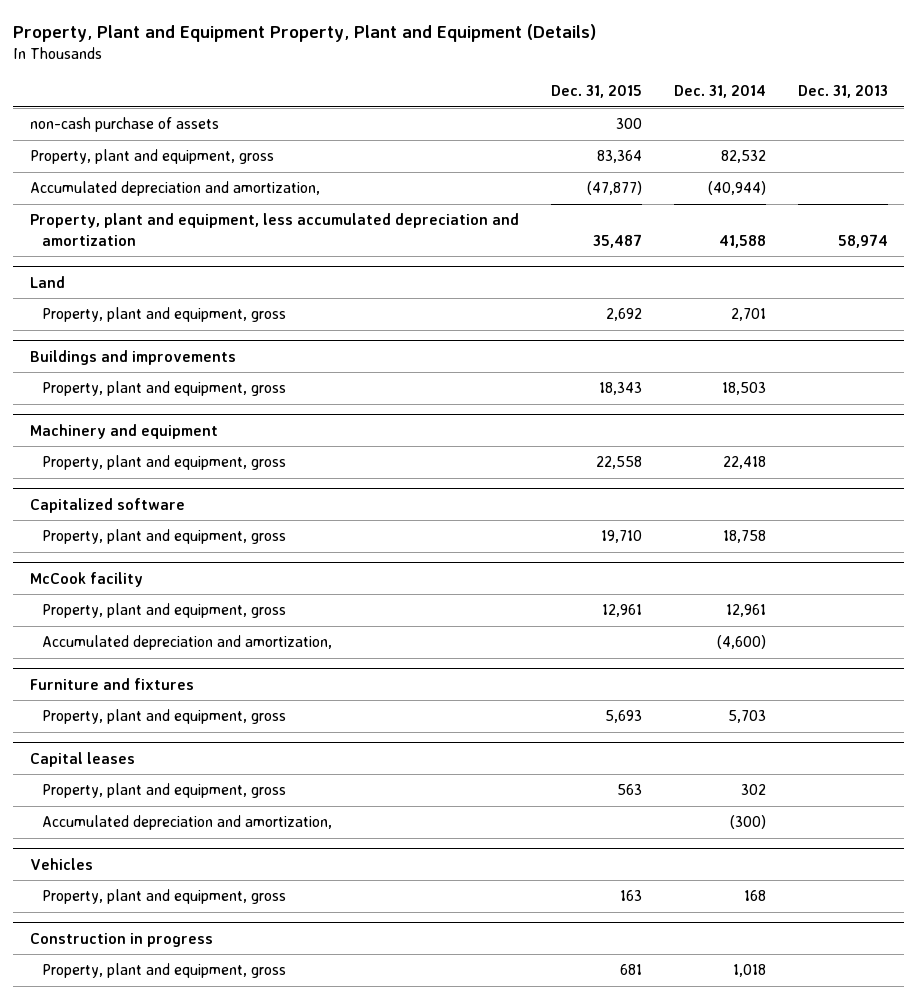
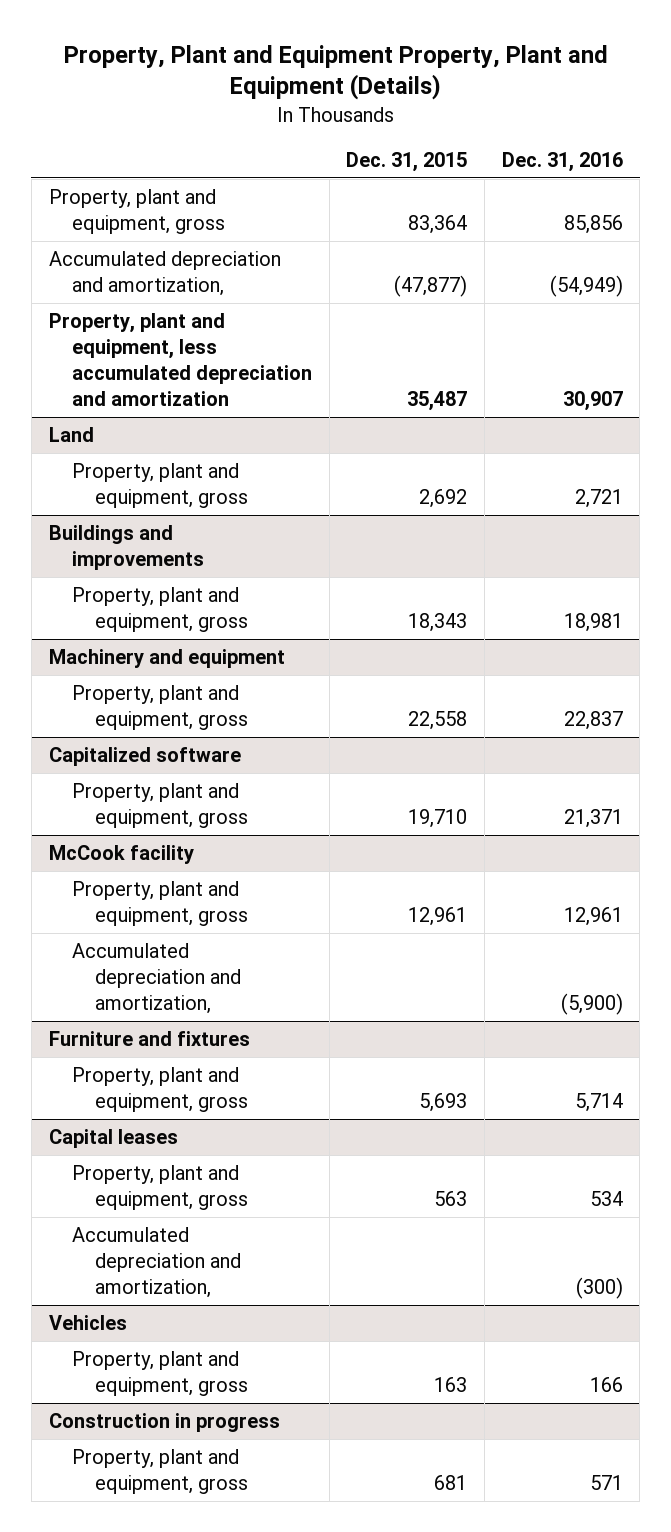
- | Dec. 31, 2015 | Dec. 31, 2014 | Dec. 31, 2013
+ | Dec. 31, 2015 | Dec. 31, 2016
- non-cash purchase of assets | 300 | |

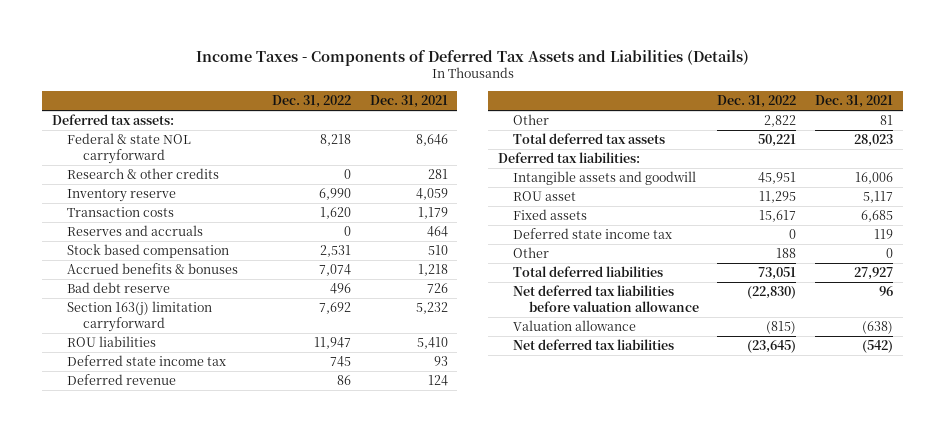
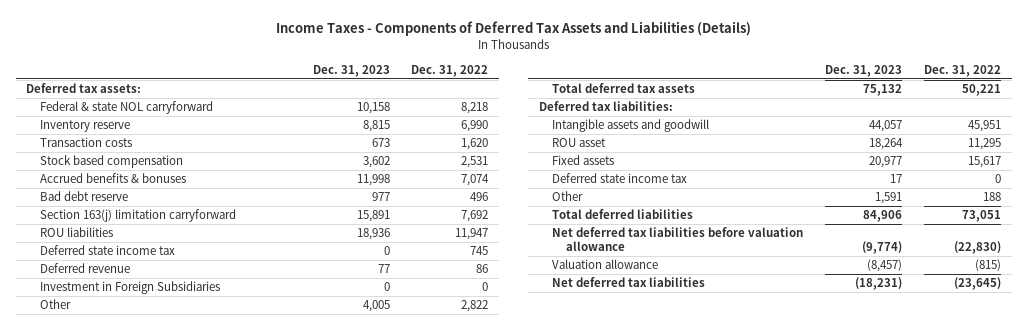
- | Dec. 31, 2022 | Dec. 31, 2021
+ | Dec. 31, 2023 | Dec. 31, 2022
- Research & other credits | 0 | 281
- Reserves and accruals | 0 | 464
+ Investment in Foreign Subsidiaries | 0 | 0

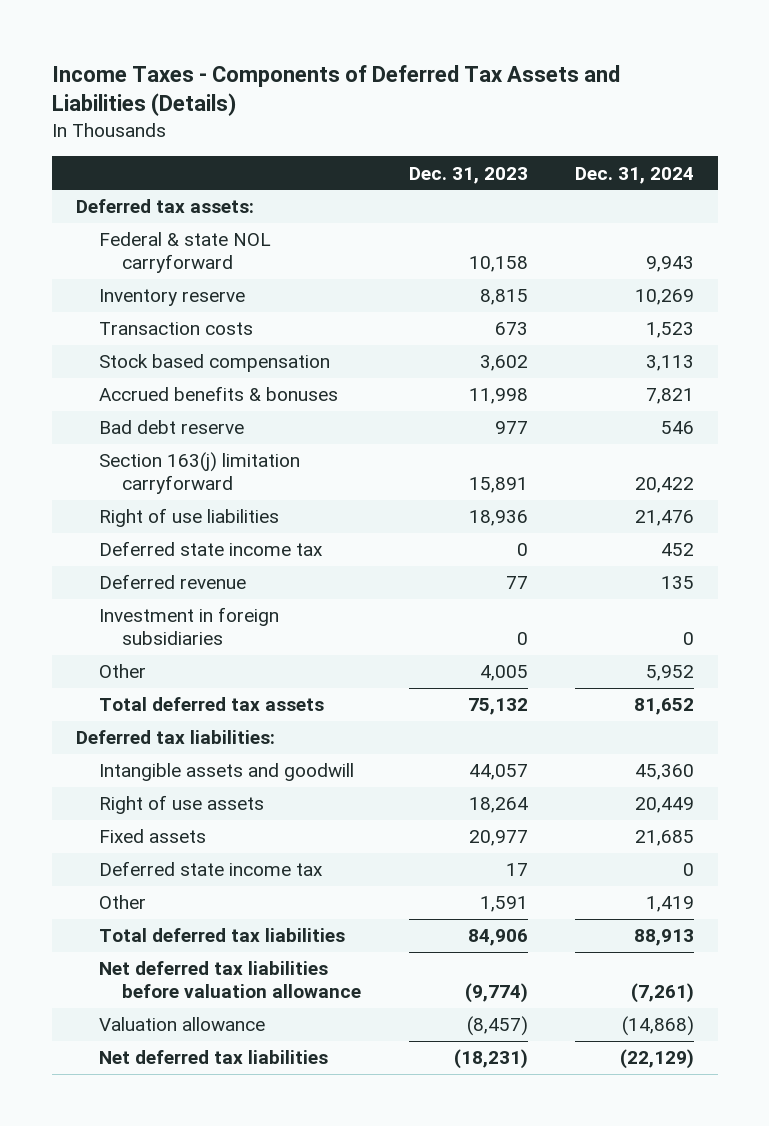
- | Dec. 31, 2023 | Dec. 31, 2022
+ | Dec. 31, 2023 | Dec. 31, 2024
- ROU liabilities | 18,936 | 11,947
+ Right of use liabilities | 18,936 | 21,476
- Investment in Foreign Subsidiaries | 0 | 0
+ Investment in foreign subsidiaries | 0 | 0
- ROU asset | 18,264 | 11,295
+ Right of use assets | 18,264 | 20,449
- Total deferred liabilities | 84,906 | 73,051
+ Total deferred tax liabilities | 84,906 | 88,913

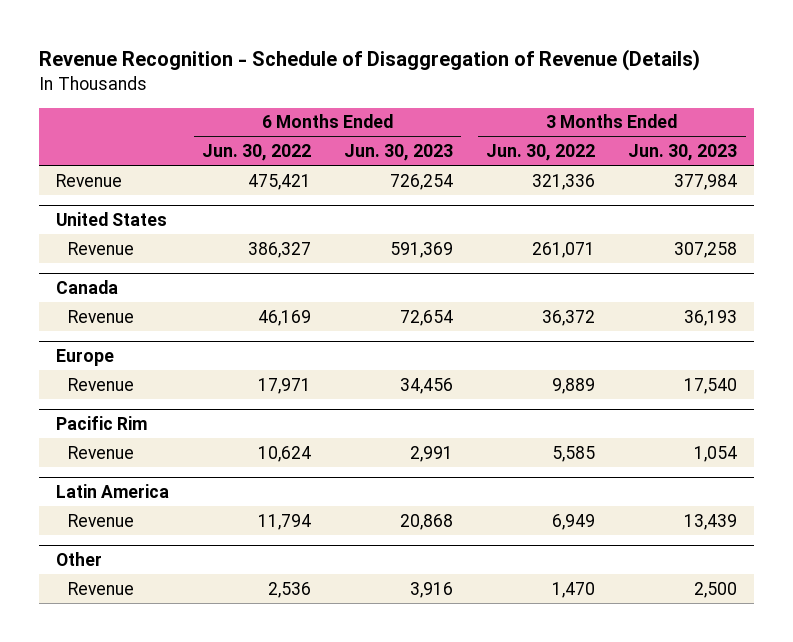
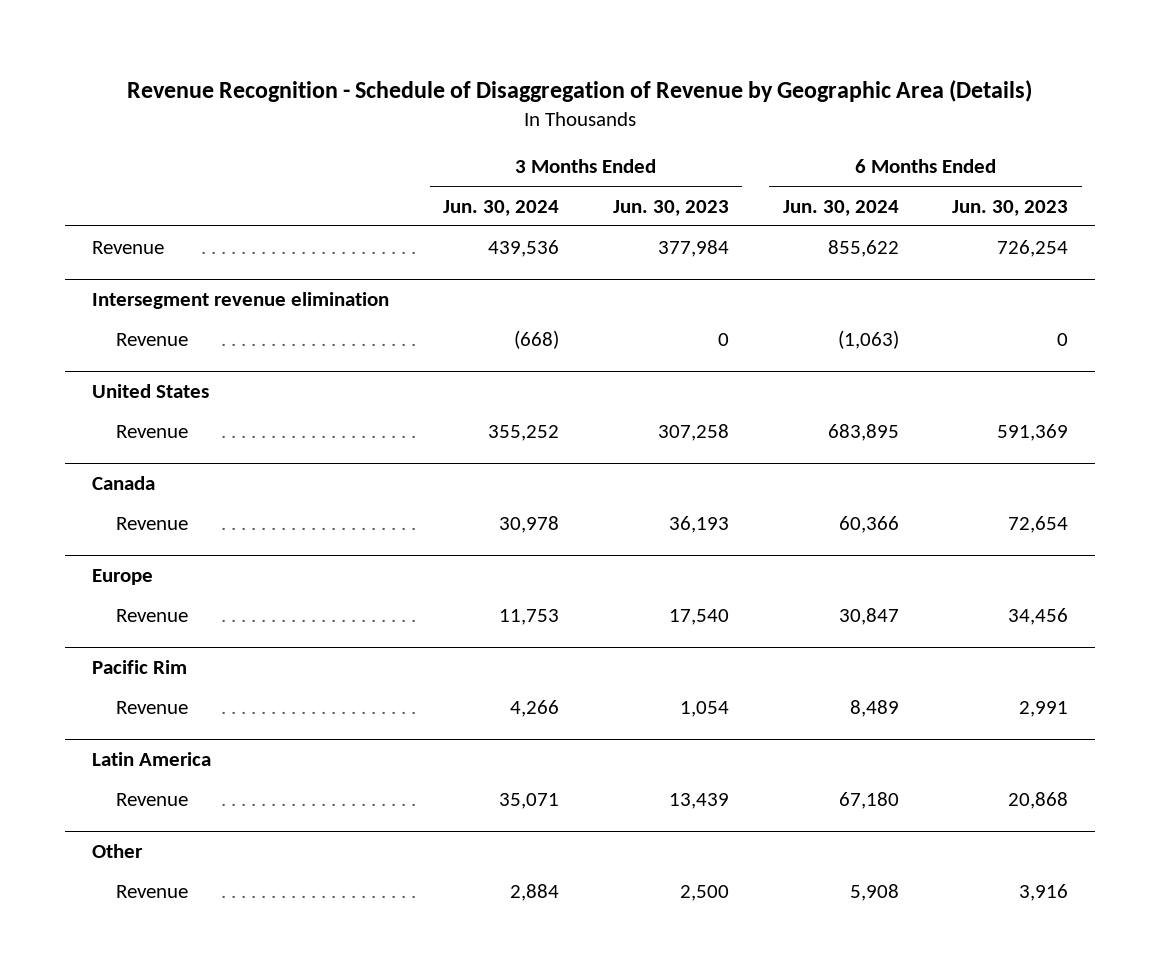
- Revenue Recognition - Schedule of Disaggregation of Revenue (Details)
+ Revenue Recognition - Schedule of Disaggregation of Revenue by Geographic Area (Details)
- | 6 Months Ended Jun. 30, 2022 | 6 Months Ended Jun. 30, 2023 | 3 Months Ended Jun. 30, 2022 | 3 Months Ended Jun. 30, 2023
+ | 3 Months Ended Jun. 30, 2024 | 3 Months Ended Jun. 30, 2023 | 6 Months Ended Jun. 30, 2024 | 6 Months Ended Jun. 30, 2023
+ Intersegment revenue elimination
+ Revenue | (668) | 0 | (1,063) | 0

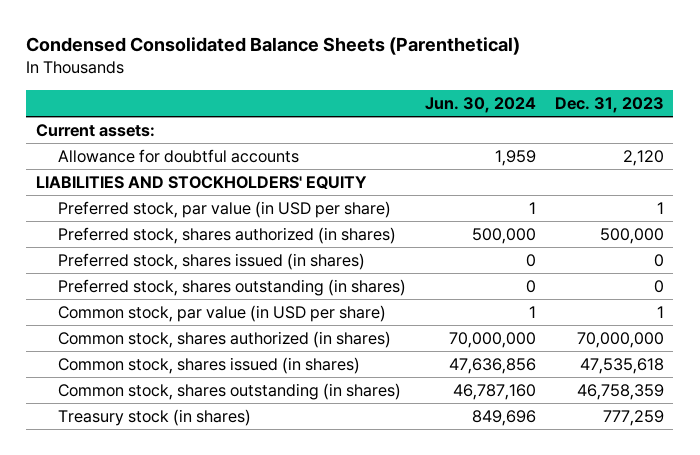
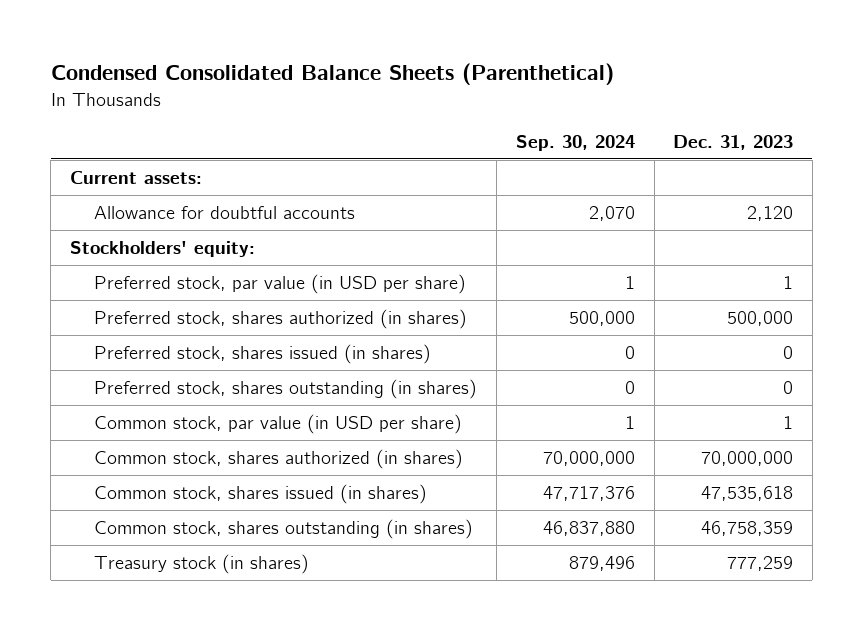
- | Jun. 30, 2024 | Dec. 31, 2023
+ | Sep. 30, 2024 | Dec. 31, 2023
- LIABILITIES AND STOCKHOLDERS' EQUITY
+ Stockholders' equity:

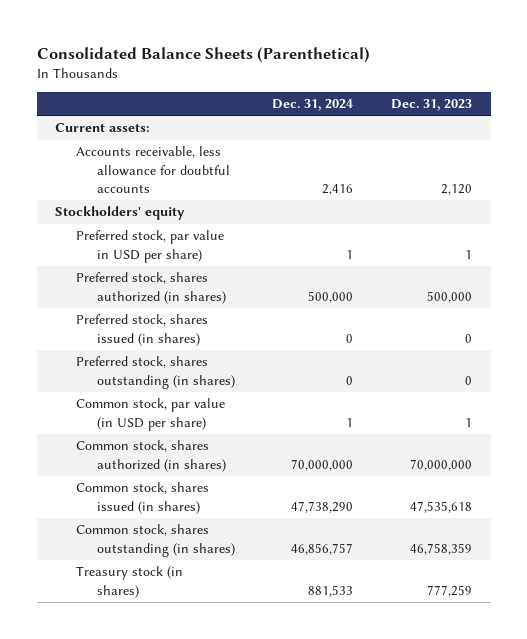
- Condensed Consolidated Balance Sheets (Parenthetical)
+ Consolidated Balance Sheets (Parenthetical)
- | Sep. 30, 2024 | Dec. 31, 2023
+ | Dec. 31, 2024 | Dec. 31, 2023
- Allowance for doubtful accounts | 2,070 | 2,120
- Stockholders' equity:
- Preferred stock, par value (in USD per share) | 1 | 1
+ Accounts receivable, less allowance for doubtful accounts | 2,416 | 2,120
+ Stockholders' equity
+ Preferred stock, par value in USD per share) | 1 | 1

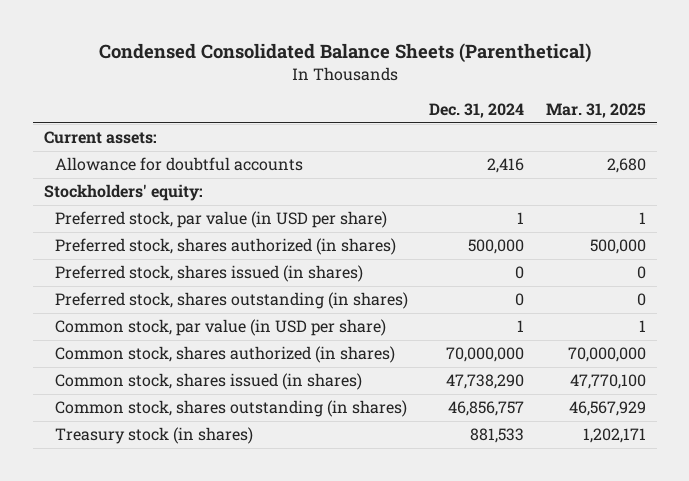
- Consolidated Balance Sheets (Parenthetical)
+ Condensed Consolidated Balance Sheets (Parenthetical)
- | Dec. 31, 2024 | Dec. 31, 2023
+ | Dec. 31, 2024 | Mar. 31, 2025
- Accounts receivable, less allowance for doubtful accounts | 2,416 | 2,120
- Stockholders' equity
- Preferred stock, par value in USD per share) | 1 | 1
+ Allowance for doubtful accounts | 2,416 | 2,680
+ Stockholders' equity:
+ Preferred stock, par value (in USD per share) | 1 | 1

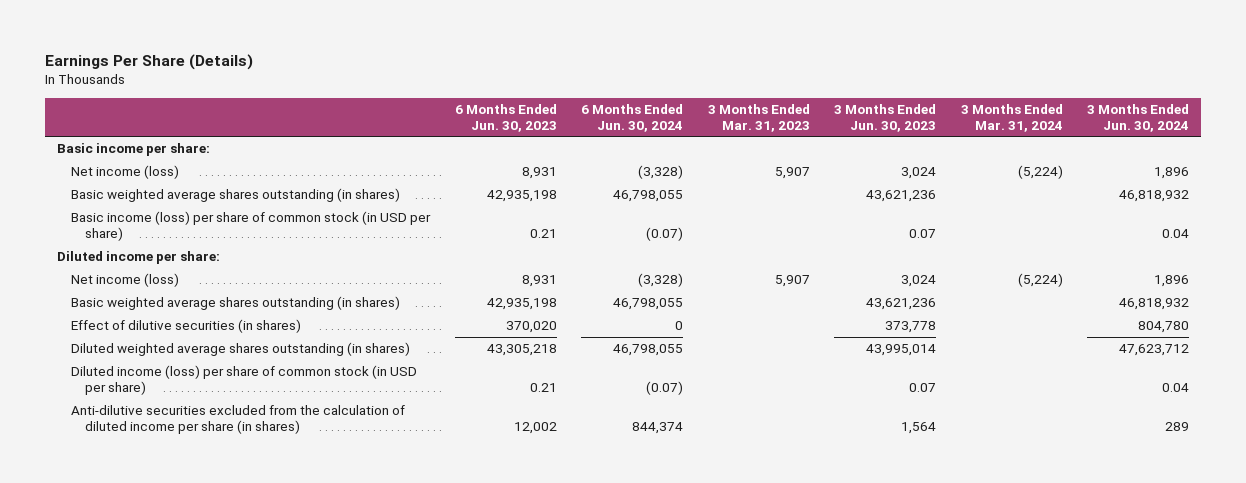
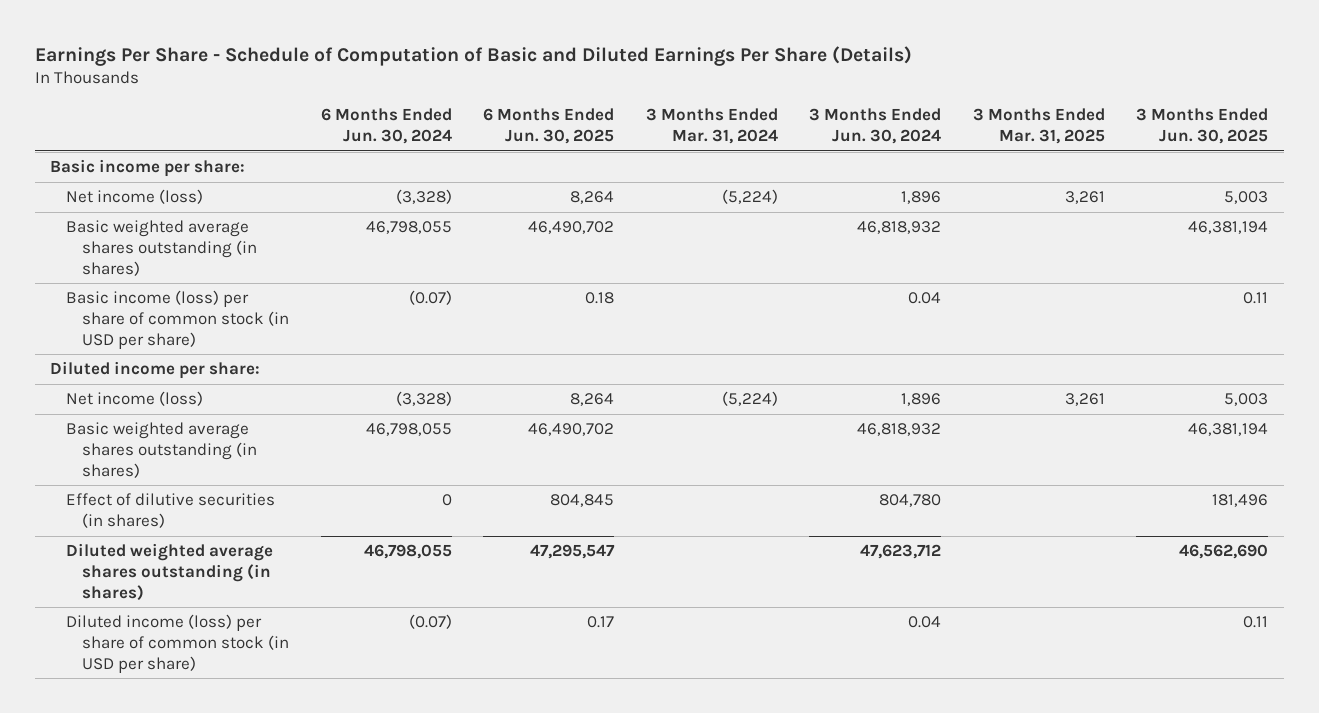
- Earnings Per Share (Details)
+ Earnings Per Share - Schedule of Computation of Basic and Diluted Earnings Per Share (Details)
- | 6 Months Ended Jun. 30, 2023 | 6 Months Ended Jun. 30, 2024 | 3 Months Ended Mar. 31, 2023 | 3 Months Ended Jun. 30, 2023 | 3 Months Ended Mar. 31, 2024 | 3 Months Ended Jun. 30, 2024
+ | 6 Months Ended Jun. 30, 2024 | 6 Months Ended Jun. 30, 2025 | 3 Months Ended Mar. 31, 2024 | 3 Months Ended Jun. 30, 2024 | 3 Months Ended Mar. 31, 2025 | 3 Months Ended Jun. 30, 2025
- Anti-dilutive securities excluded from the calculation of diluted income per share (in shares) | 12,002 | 844,374 | | 1,564 | | 289

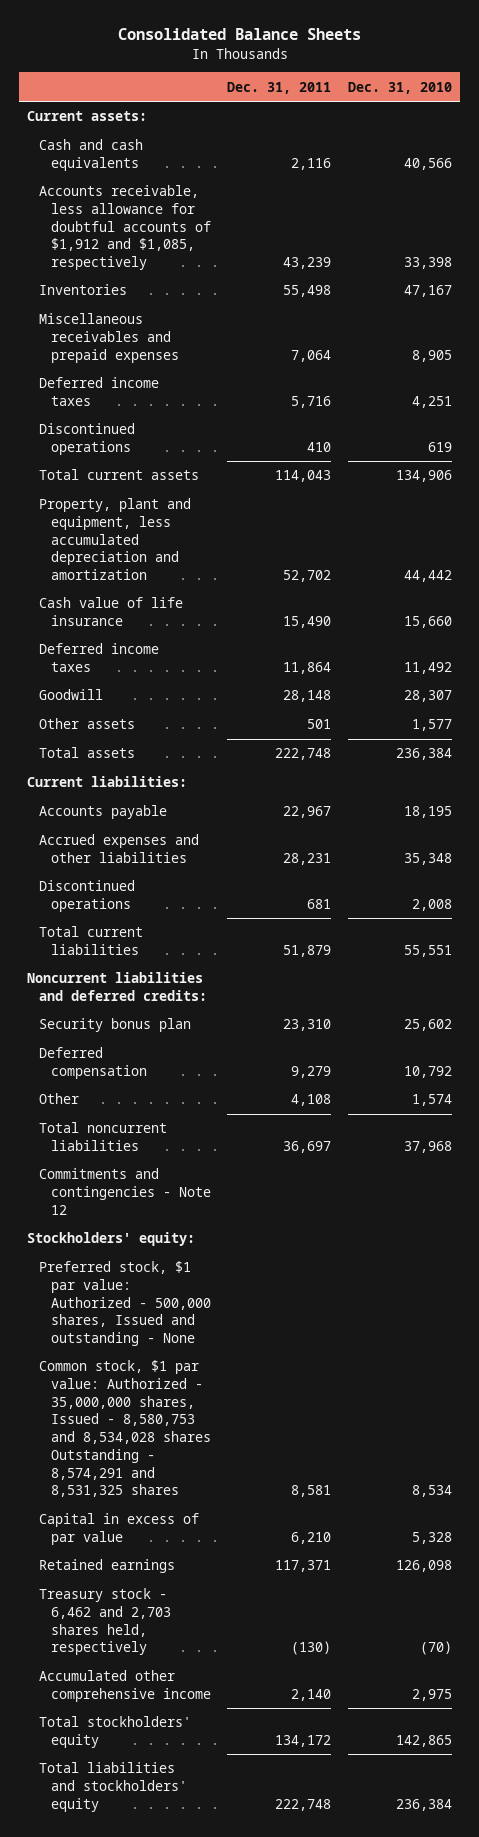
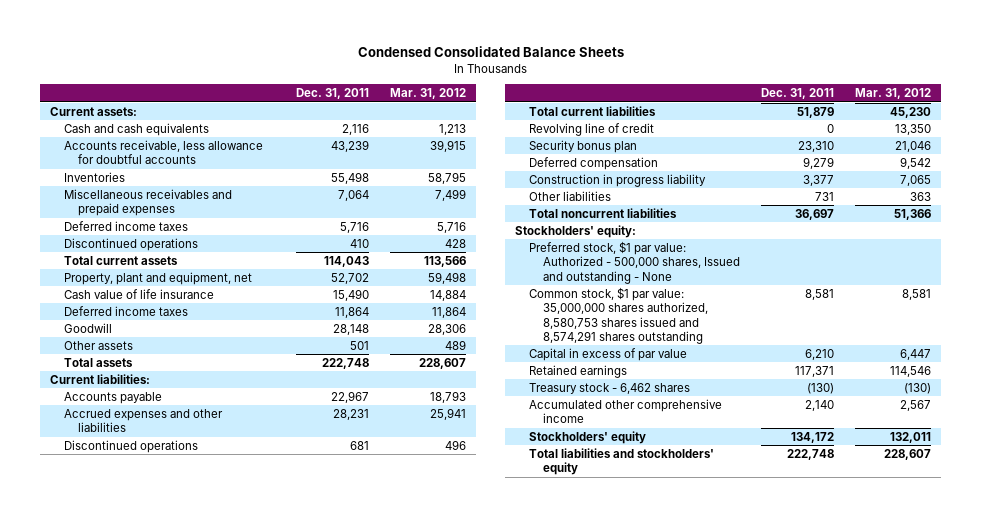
- Consolidated Balance Sheets
+ Condensed Consolidated Balance Sheets
- | Dec. 31, 2011 | Dec. 31, 2010
+ | Dec. 31, 2011 | Mar. 31, 2012
- Accounts receivable, less allowance for doubtful accounts of $1,912 and $1,085, respectively | 43,239 | 33,398
+ Accounts receivable, less allowance for doubtful accounts | 43,239 | 39,915
- Property, plant and equipment, less accumulated depreciation and amortization | 52,702 | 44,442
+ Property, plant and equipment, net | 52,702 | 59,498
- Noncurrent liabilities and deferred credits:
+ Revolving line of credit | 0 | 13,350
- Other | 4,108 | 1,574
+ Construction in progress liability | 3,377 | 7,065
+ Other liabilities | 731 | 363
- Commitments and contingencies - Note 12
- Common stock, $1 par value: Authorized - 35,000,000 shares, Issued - 8,580,753 and 8,534,028 shares Outstanding - 8,574,291 and 8,531,325 shares | 8,581 | 8,534
+ Common stock, $1 par value: 35,000,000 shares authorized, 8,580,753 shares issued and 8,574,291 shares outstanding | 8,581 | 8,581
- Treasury stock - 6,462 and 2,703 shares held, respectively | (130) | (70)
+ Treasury stock - 6,462 shares | (130) | (130)
- Total stockholders' equity | 134,172 | 142,865
+ Stockholders' equity | 134,172 | 132,011

